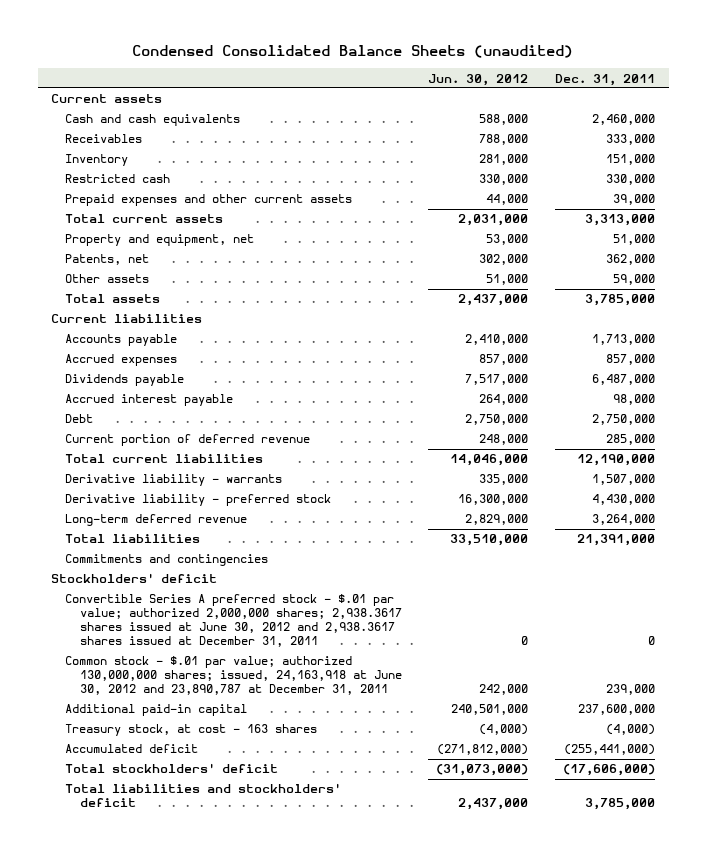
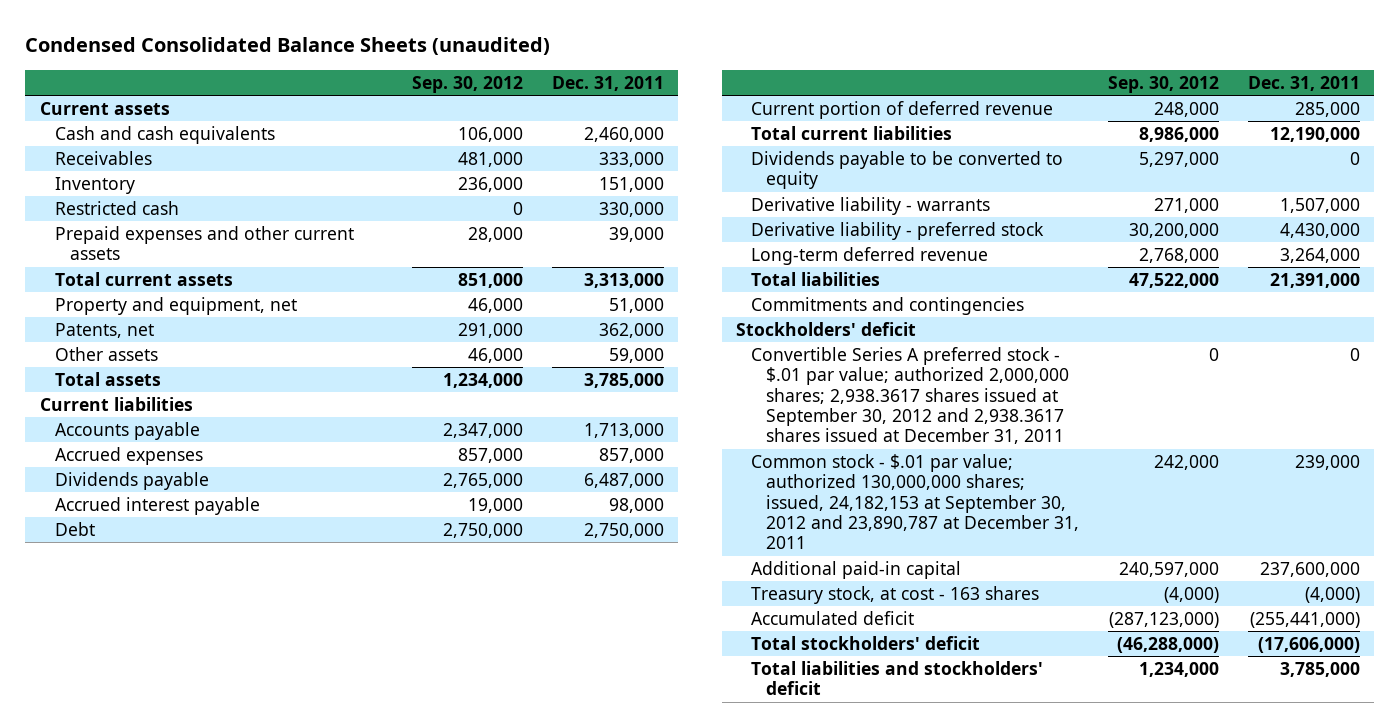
- | Jun. 30, 2012 | Dec. 31, 2011
+ | Sep. 30, 2012 | Dec. 31, 2011
+ Dividends payable to be converted to equity | 5,297,000 | 0
- Convertible Series A preferred stock - $.01 par value; authorized 2,000,000 shares; 2,938.3617 shares issued at June 30, 2012 and 2,938.3617 shares issued at December 31, 2011 | 0 | 0
- Common stock - $.01 par value; authorized 130,000,000 shares; issued, 24,163,918 at June 30, 2012 and 23,890,787 at December 31, 2011 | 242,000 | 239,000
+ Convertible Series A preferred stock - $.01 par value; authorized 2,000,000 shares; 2,938.3617 shares issued at September 30, 2012 and 2,938.3617 shares issued at December 31, 2011 | 0 | 0
+ Common stock - $.01 par value; authorized 130,000,000 shares; issued, 24,182,153 at September 30, 2012 and 23,890,787 at December 31, 2011 | 242,000 | 239,000

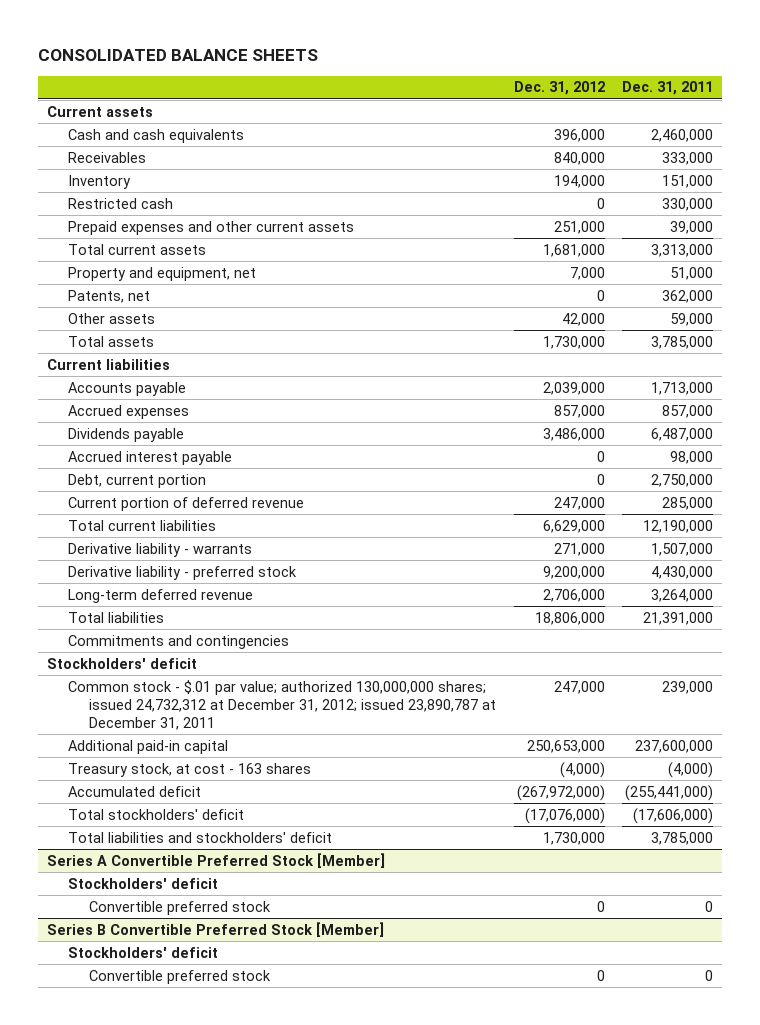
- Condensed Consolidated Balance Sheets (unaudited)
+ CONSOLIDATED BALANCE SHEETS
- | Sep. 30, 2012 | Dec. 31, 2011
+ | Dec. 31, 2012 | Dec. 31, 2011
- Debt | 2,750,000 | 2,750,000
+ Debt, current portion | 0 | 2,750,000
- Dividends payable to be converted to equity | 5,297,000 | 0
- Convertible Series A preferred stock - $.01 par value; authorized 2,000,000 shares; 2,938.3617 shares issued at September 30, 2012 and 2,938.3617 shares issued at December 31, 2011 | 0 | 0
- Common stock - $.01 par value; authorized 130,000,000 shares; issued, 24,182,153 at September 30, 2012 and 23,890,787 at December 31, 2011 | 242,000 | 239,000
+ Common stock - $.01 par value; authorized 130,000,000 shares; issued 24,732,312 at December 31, 2012; issued 23,890,787 at December 31, 2011 | 247,000 | 239,000
+ Series A Convertible Preferred Stock [Member]
+ Stockholders' deficit
+ Convertible preferred stock | 0 | 0
+ Series B Convertible Preferred Stock [Member]
+ Stockholders' deficit
+ Convertible preferred stock | 0 | 0

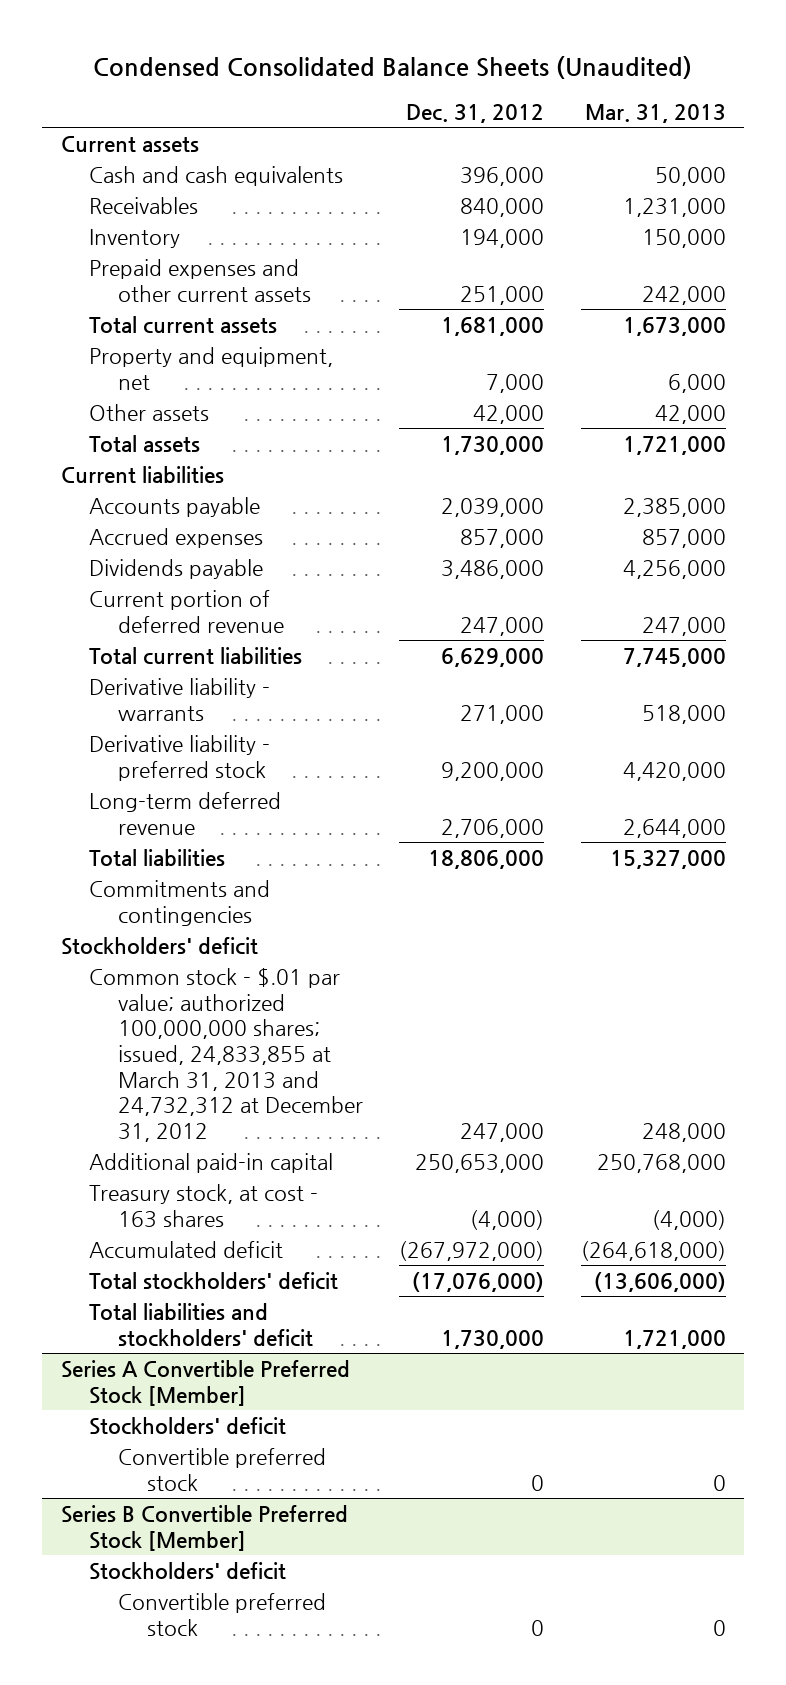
- CONSOLIDATED BALANCE SHEETS
+ Condensed Consolidated Balance Sheets (Unaudited)
- | Dec. 31, 2012 | Dec. 31, 2011
+ | Dec. 31, 2012 | Mar. 31, 2013
- Restricted cash | 0 | 330,000
- Patents, net | 0 | 362,000
- Accrued interest payable | 0 | 98,000
- Debt, current portion | 0 | 2,750,000
- Common stock - $.01 par value; authorized 130,000,000 shares; issued 24,732,312 at December 31, 2012; issued 23,890,787 at December 31, 2011 | 247,000 | 239,000
+ Common stock - $.01 par value; authorized 100,000,000 shares; issued, 24,833,855 at March 31, 2013 and 24,732,312 at December 31, 2012 | 247,000 | 248,000

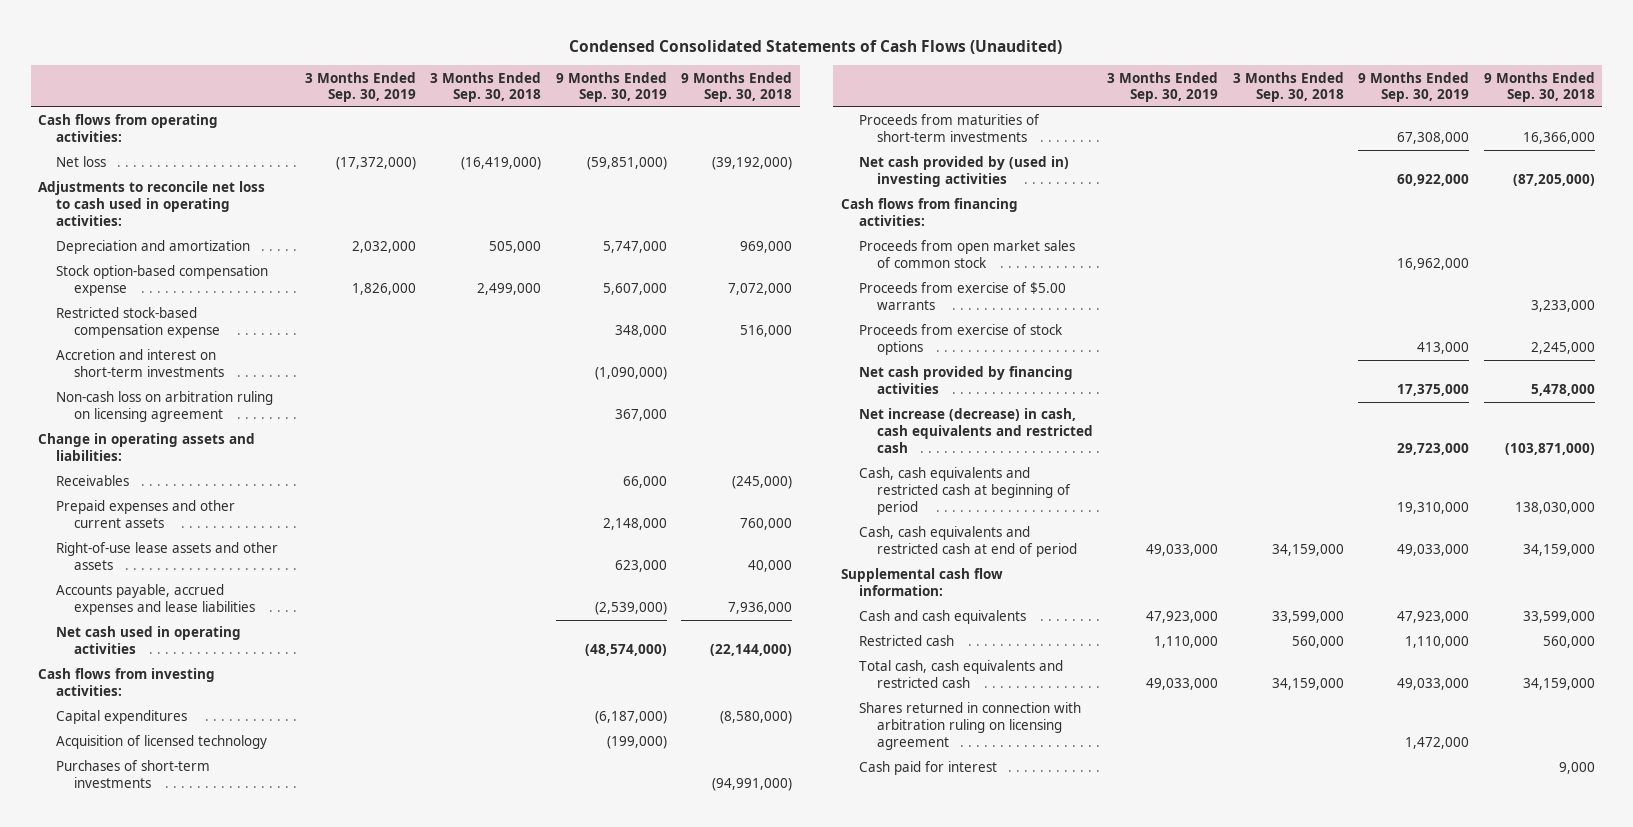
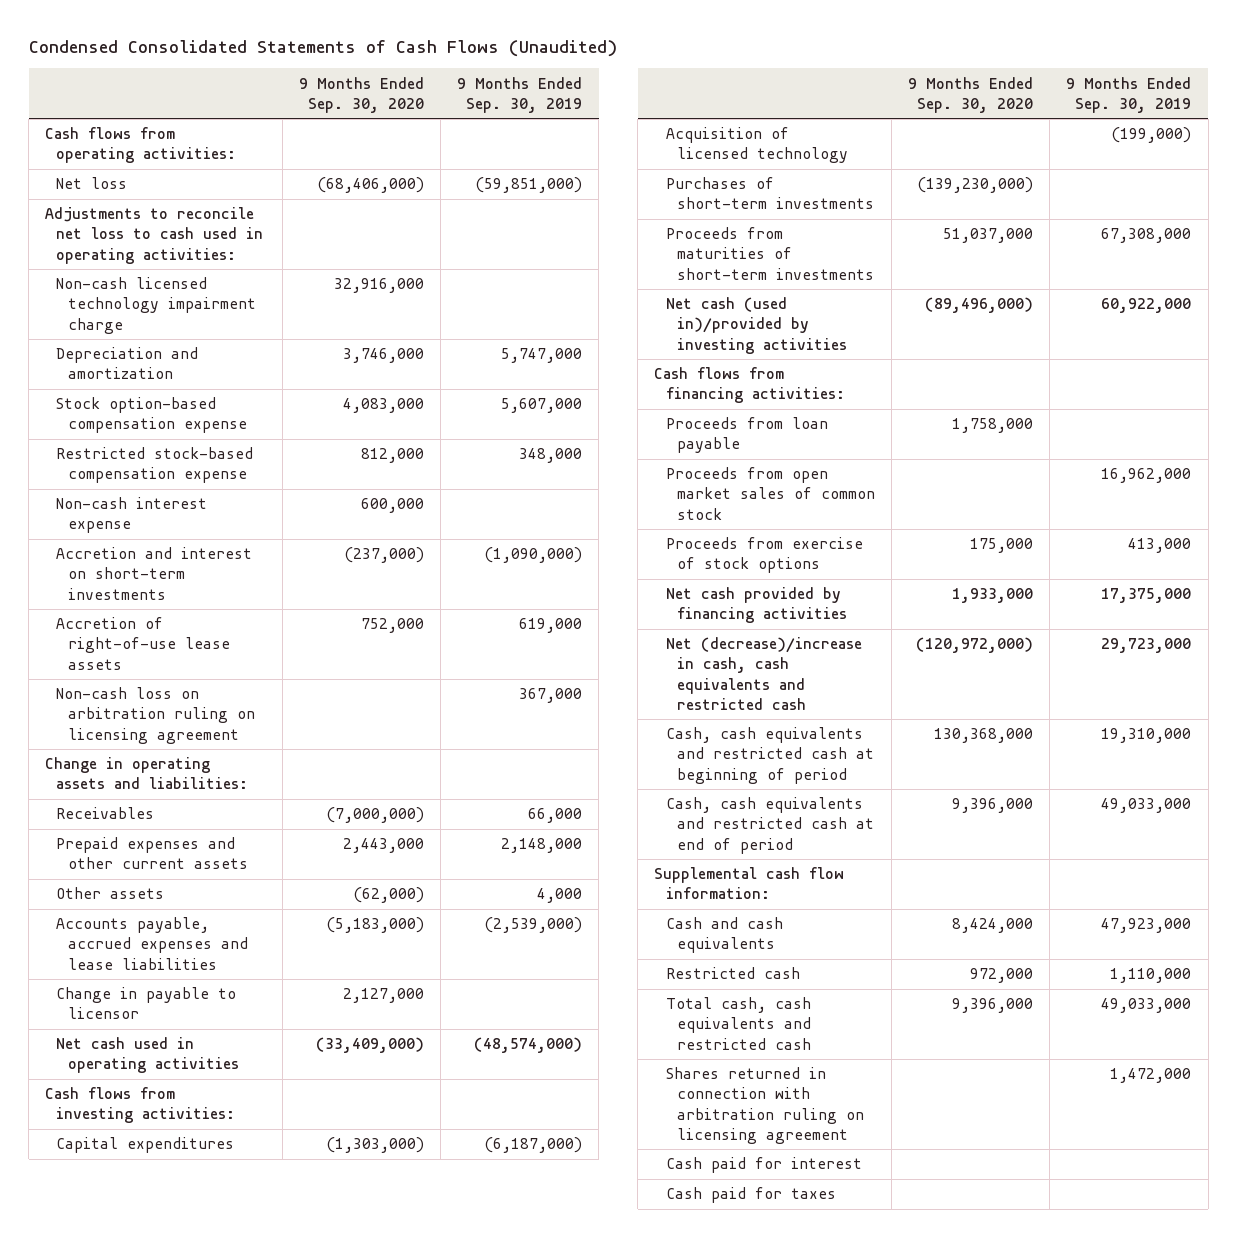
- | 3 Months Ended Sep. 30, 2019 | 3 Months Ended Sep. 30, 2018 | 9 Months Ended Sep. 30, 2019 | 9 Months Ended Sep. 30, 2018
+ | 9 Months Ended Sep. 30, 2020 | 9 Months Ended Sep. 30, 2019
+ Non-cash licensed technology impairment charge | 32,916,000 |
+ Non-cash interest expense | 600,000 |
+ Accretion of right-of-use lease assets | 752,000 | 619,000
- Right-of-use lease assets and other assets | | | 623,000 | 40,000
+ Other assets | (62,000) | 4,000
+ Change in payable to licensor | 2,127,000 |
- Net cash provided by (used in) investing activities | | | 60,922,000 | (87,205,000)
+ Net cash (used in)/provided by investing activities | (89,496,000) | 60,922,000
+ Proceeds from loan payable | 1,758,000 |
- Proceeds from exercise of $5.00 warrants | | | | 3,233,000
- Net increase (decrease) in cash, cash equivalents and restricted cash | | | 29,723,000 | (103,871,000)
+ Net (decrease)/increase in cash, cash equivalents and restricted cash | (120,972,000) | 29,723,000
+ Cash paid for taxes

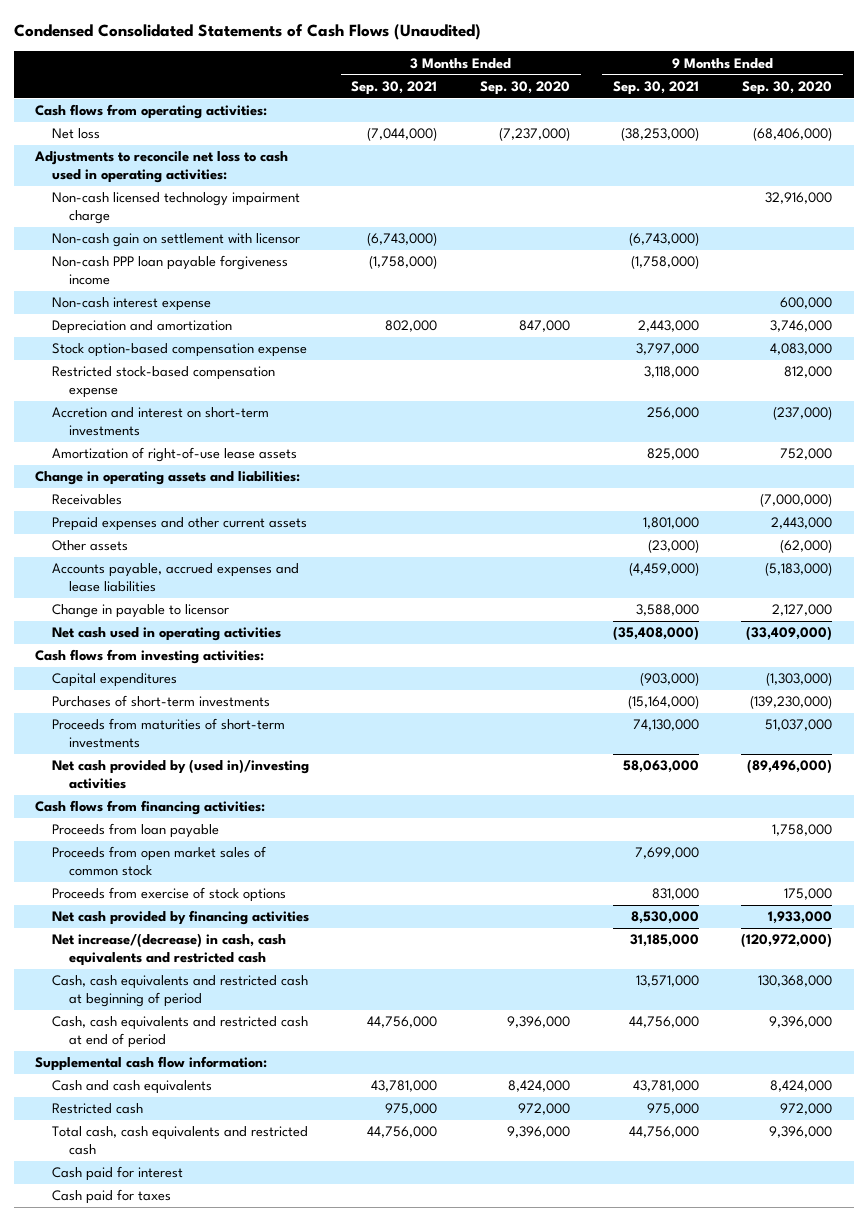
- | 9 Months Ended Sep. 30, 2020 | 9 Months Ended Sep. 30, 2019
+ | 3 Months Ended Sep. 30, 2021 | 3 Months Ended Sep. 30, 2020 | 9 Months Ended Sep. 30, 2021 | 9 Months Ended Sep. 30, 2020
+ Non-cash gain on settlement with licensor | (6,743,000) | | (6,743,000) |
+ Non-cash PPP loan payable forgiveness income | (1,758,000) | | (1,758,000) |
moved up: Non-cash interest expense | | | | 600,000
- Accretion of right-of-use lease assets | 752,000 | 619,000
- Non-cash loss on arbitration ruling on licensing agreement | | 367,000
+ Amortization of right-of-use lease assets | | | 825,000 | 752,000
- Acquisition of licensed technology | | (199,000)
- Net cash (used in)/provided by investing activities | (89,496,000) | 60,922,000
+ Net cash provided by (used in)/investing activities | | | 58,063,000 | (89,496,000)
- Net (decrease)/increase in cash, cash equivalents and restricted cash | (120,972,000) | 29,723,000
+ Net increase/(decrease) in cash, cash equivalents and restricted cash | | | 31,185,000 | (120,972,000)
- Shares returned in connection with arbitration ruling on licensing agreement | | 1,472,000

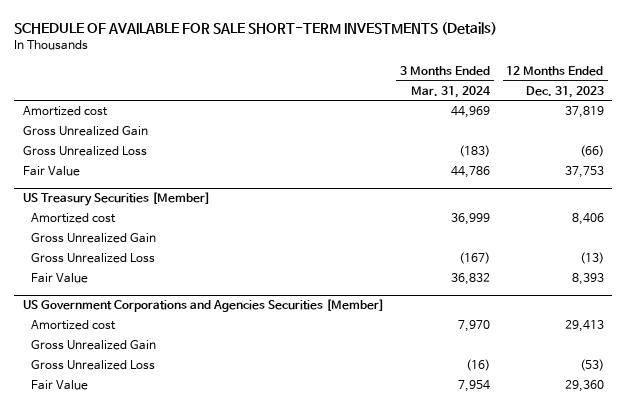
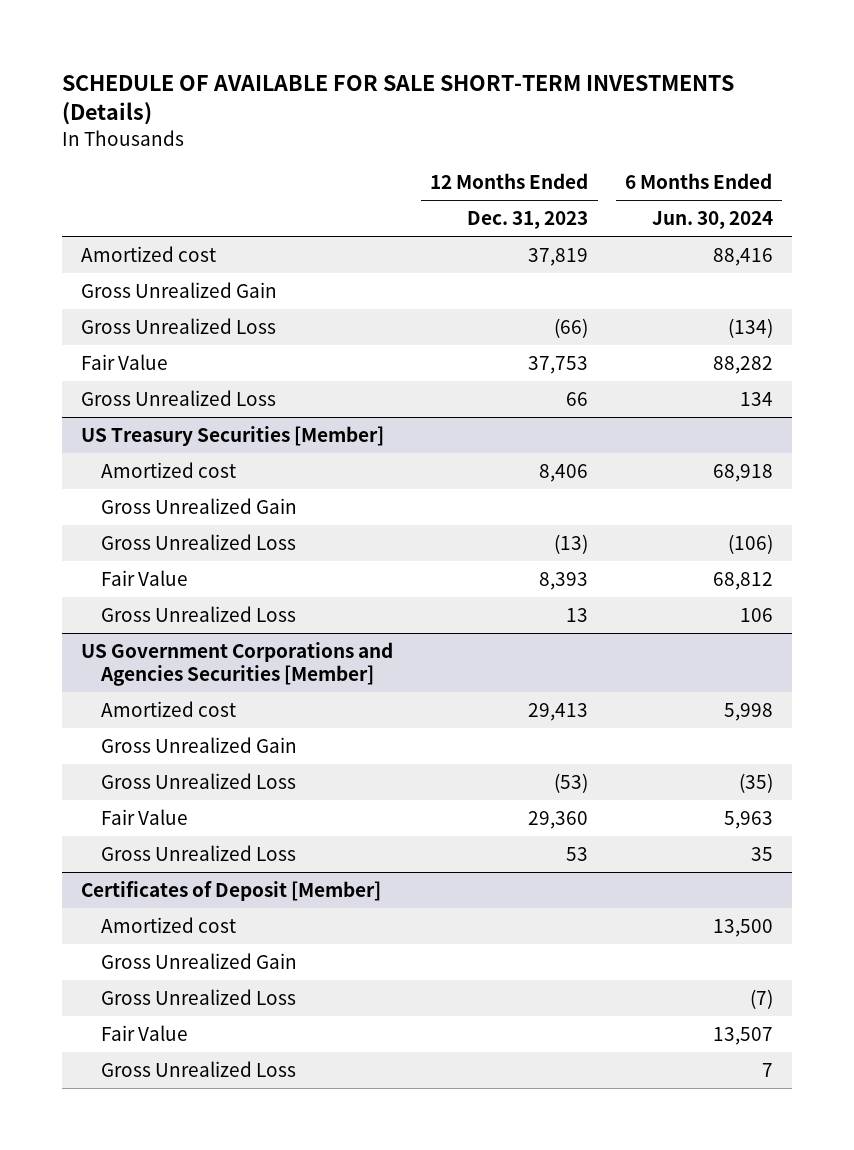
- | 3 Months Ended Mar. 31, 2024 | 12 Months Ended Dec. 31, 2023
+ | 12 Months Ended Dec. 31, 2023 | 6 Months Ended Jun. 30, 2024
+ Gross Unrealized Loss | 66 | 134
@ US Treasury Securities [Member]
+ Gross Unrealized Loss | 13 | 106
@ US Government Corporations and Agencies Securities [Member]
+ Gross Unrealized Loss | 53 | 35
+ Certificates of Deposit [Member]
+ Amortized cost | | 13,500
+ Gross Unrealized Gain
+ Gross Unrealized Loss | | (7)
+ Fair Value | | 13,507
+ Gross Unrealized Loss | | 7

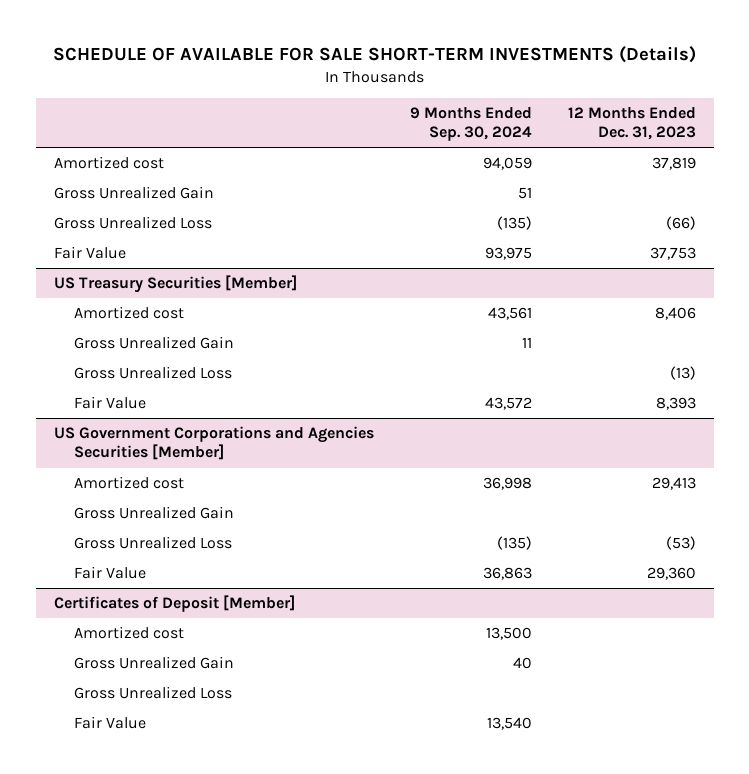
- | 12 Months Ended Dec. 31, 2023 | 6 Months Ended Jun. 30, 2024
+ | 9 Months Ended Sep. 30, 2024 | 12 Months Ended Dec. 31, 2023
- Gross Unrealized Loss | 66 | 134
@ US Treasury Securities [Member]
- Gross Unrealized Loss | 13 | 106
@ US Government Corporations and Agencies Securities [Member]
- Gross Unrealized Loss | 53 | 35
@ Certificates of Deposit [Member]
- Gross Unrealized Loss | | 7

